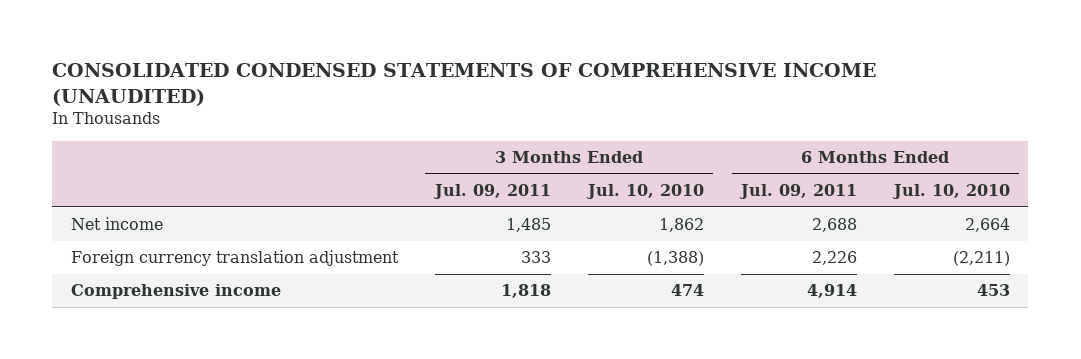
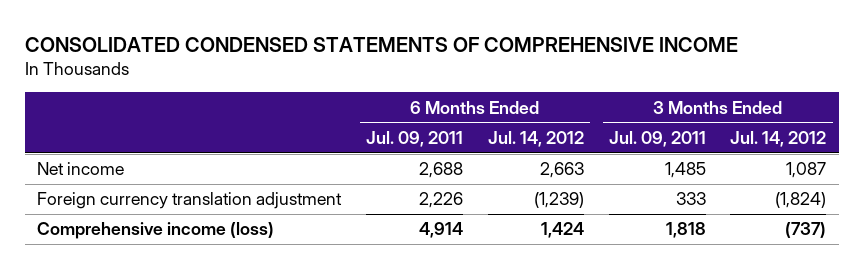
- CONSOLIDATED CONDENSED STATEMENTS OF COMPREHENSIVE INCOME (UNAUDITED)
+ CONSOLIDATED CONDENSED STATEMENTS OF COMPREHENSIVE INCOME
- | 3 Months Ended Jul. 09, 2011 | 3 Months Ended Jul. 10, 2010 | 6 Months Ended Jul. 09, 2011 | 6 Months Ended Jul. 10, 2010
+ | 6 Months Ended Jul. 09, 2011 | 6 Months Ended Jul. 14, 2012 | 3 Months Ended Jul. 09, 2011 | 3 Months Ended Jul. 14, 2012
- Comprehensive income | 1,818 | 474 | 4,914 | 453
+ Comprehensive income (loss) | 4,914 | 1,424 | 1,818 | (737)

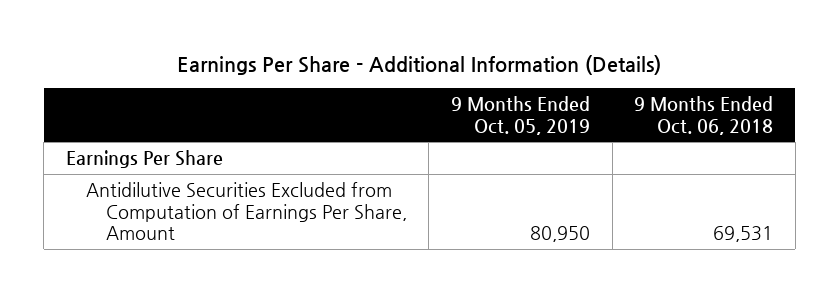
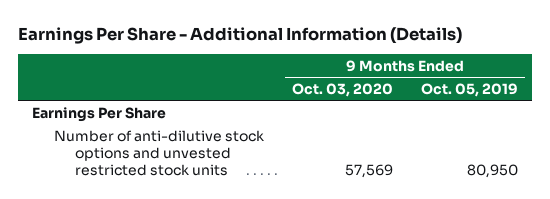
- | 9 Months Ended Oct. 05, 2019 | 9 Months Ended Oct. 06, 2018
+ | 9 Months Ended Oct. 03, 2020 | 9 Months Ended Oct. 05, 2019
- Antidilutive Securities Excluded from Computation of Earnings Per Share, Amount | 80,950 | 69,531
+ Number of anti-dilutive stock options and unvested restricted stock units | 57,569 | 80,950

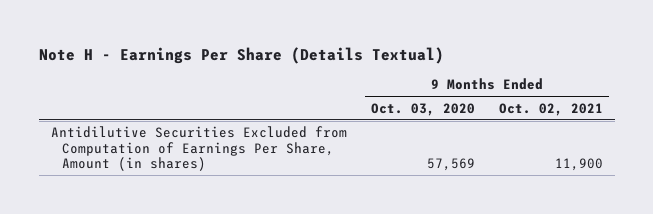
- Earnings Per Share - Additional Information (Details)
+ Note H - Earnings Per Share (Details Textual)
- | 9 Months Ended Oct. 03, 2020 | 9 Months Ended Oct. 05, 2019
+ | 9 Months Ended Oct. 03, 2020 | 9 Months Ended Oct. 02, 2021
- Earnings Per Share
- Number of anti-dilutive stock options and unvested restricted stock units | 57,569 | 80,950
+ Antidilutive Securities Excluded from Computation of Earnings Per Share, Amount (in shares) | 57,569 | 11,900

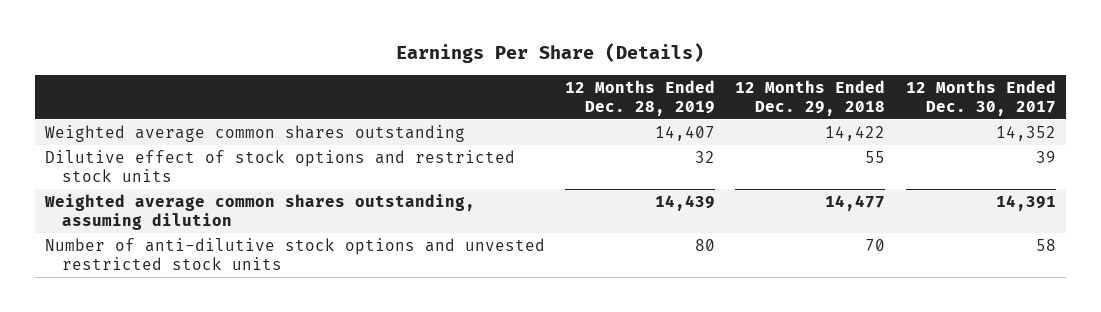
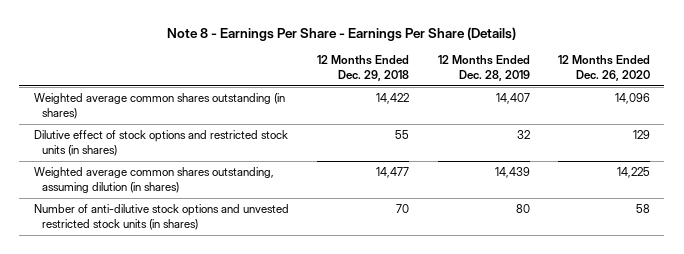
- Earnings Per Share (Details)
+ Note 8 - Earnings Per Share - Earnings Per Share (Details)
- | 12 Months Ended Dec. 28, 2019 | 12 Months Ended Dec. 29, 2018 | 12 Months Ended Dec. 30, 2017
+ | 12 Months Ended Dec. 29, 2018 | 12 Months Ended Dec. 28, 2019 | 12 Months Ended Dec. 26, 2020
- Weighted average common shares outstanding | 14,407 | 14,422 | 14,352
- Dilutive effect of stock options and restricted stock units | 32 | 55 | 39
- Weighted average common shares outstanding, assuming dilution | 14,439 | 14,477 | 14,391
- Number of anti-dilutive stock options and unvested restricted stock units | 80 | 70 | 58
+ Weighted average common shares outstanding (in shares) | 14,422 | 14,407 | 14,096
+ Dilutive effect of stock options and restricted stock units (in shares) | 55 | 32 | 129
+ Weighted average common shares outstanding, assuming dilution (in shares) | 14,477 | 14,439 | 14,225
+ Number of anti-dilutive stock options and unvested restricted stock units (in shares) | 70 | 80 | 58

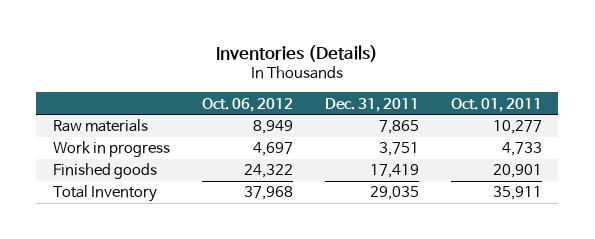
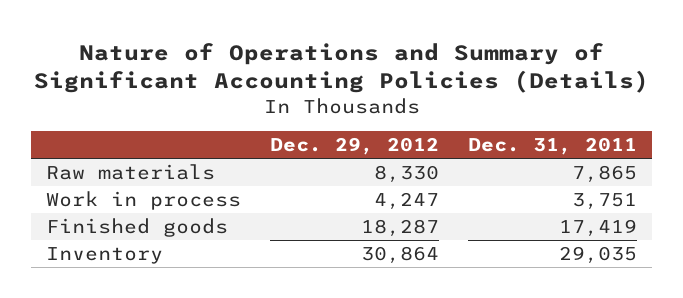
- Inventories (Details)
+ Nature of Operations and Summary of Significant Accounting Policies (Details)
- | Oct. 06, 2012 | Dec. 31, 2011 | Oct. 01, 2011
+ | Dec. 29, 2012 | Dec. 31, 2011
- Work in progress | 4,697 | 3,751 | 4,733
+ Work in process | 4,247 | 3,751
- Total Inventory | 37,968 | 29,035 | 35,911
+ Inventory | 30,864 | 29,035

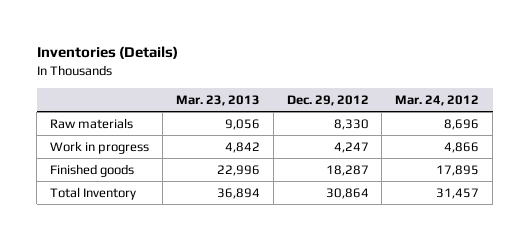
- Nature of Operations and Summary of Significant Accounting Policies (Details)
+ Inventories (Details)
- | Dec. 29, 2012 | Dec. 31, 2011
+ | Mar. 23, 2013 | Dec. 29, 2012 | Mar. 24, 2012
- Work in process | 4,247 | 3,751
+ Work in progress | 4,842 | 4,247 | 4,866
- Inventory | 30,864 | 29,035
+ Total Inventory | 36,894 | 30,864 | 31,457

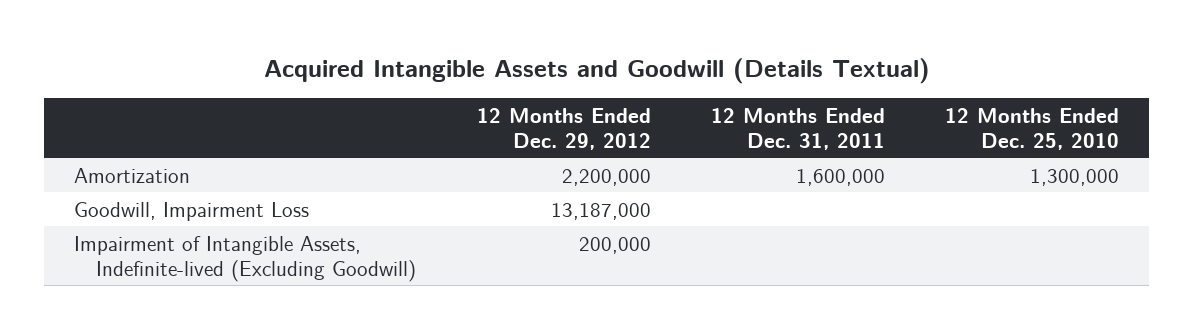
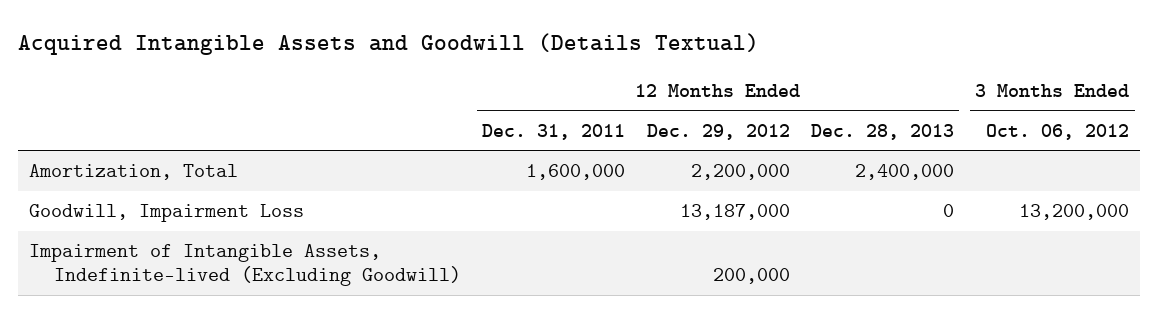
- | 12 Months Ended Dec. 29, 2012 | 12 Months Ended Dec. 31, 2011 | 12 Months Ended Dec. 25, 2010
+ | 12 Months Ended Dec. 31, 2011 | 12 Months Ended Dec. 29, 2012 | 12 Months Ended Dec. 28, 2013 | 3 Months Ended Oct. 06, 2012
- Amortization | 2,200,000 | 1,600,000 | 1,300,000
+ Amortization, Total | 1,600,000 | 2,200,000 | 2,400,000 |

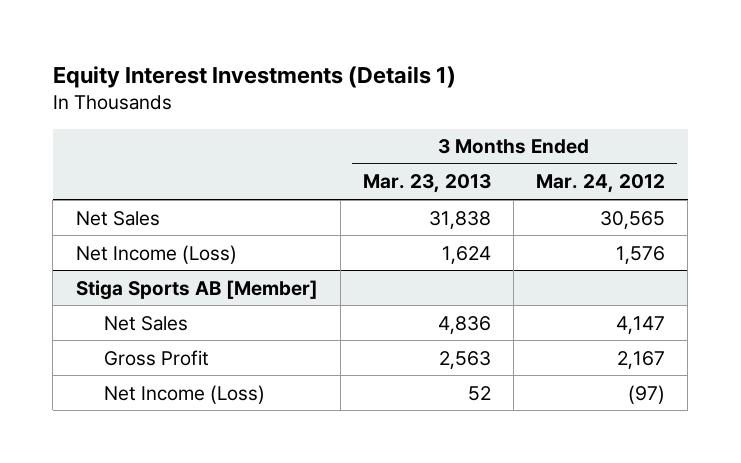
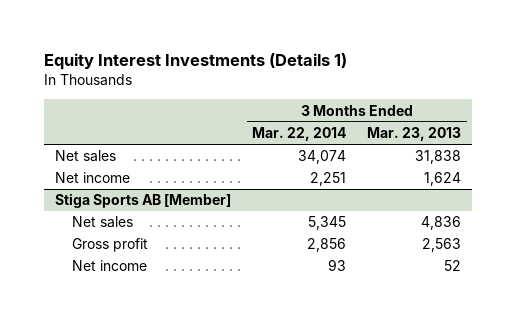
- | 3 Months Ended Mar. 23, 2013 | 3 Months Ended Mar. 24, 2012
+ | 3 Months Ended Mar. 22, 2014 | 3 Months Ended Mar. 23, 2013
- Net Sales | 31,838 | 30,565
- Net Income (Loss) | 1,624 | 1,576
+ Net sales | 34,074 | 31,838
+ Net income | 2,251 | 1,624
@ Stiga Sports AB [Member]
- Net Sales | 4,836 | 4,147
- Gross Profit | 2,563 | 2,167
- Net Income (Loss) | 52 | (97)
+ Net sales | 5,345 | 4,836
+ Gross profit | 2,856 | 2,563
+ Net income | 93 | 52

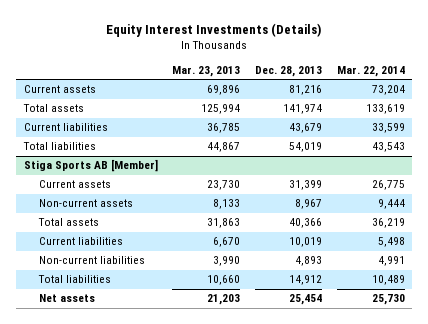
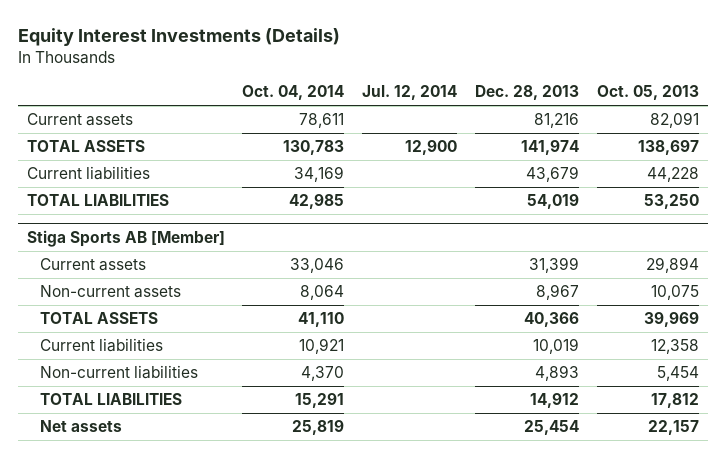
- | Mar. 23, 2013 | Dec. 28, 2013 | Mar. 22, 2014
+ | Oct. 04, 2014 | Jul. 12, 2014 | Dec. 28, 2013 | Oct. 05, 2013
- Total assets | 125,994 | 141,974 | 133,619
+ TOTAL ASSETS | 130,783 | 12,900 | 141,974 | 138,697
- Total liabilities | 44,867 | 54,019 | 43,543
+ TOTAL LIABILITIES | 42,985 | | 54,019 | 53,250
@ Stiga Sports AB [Member]
- Total assets | 31,863 | 40,366 | 36,219
+ TOTAL ASSETS | 41,110 | | 40,366 | 39,969
- Total liabilities | 10,660 | 14,912 | 10,489
+ TOTAL LIABILITIES | 15,291 | | 14,912 | 17,812

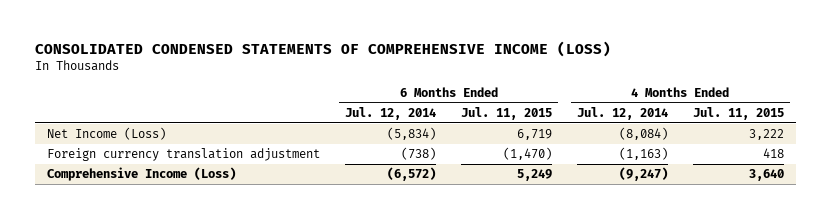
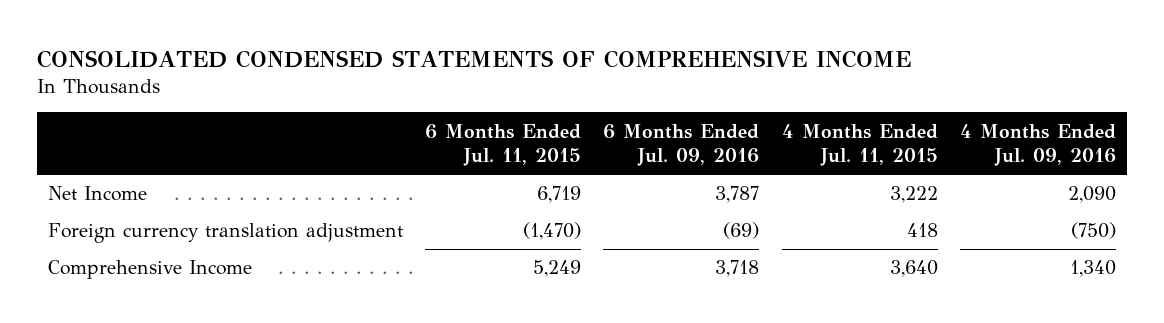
- CONSOLIDATED CONDENSED STATEMENTS OF COMPREHENSIVE INCOME (LOSS)
+ CONSOLIDATED CONDENSED STATEMENTS OF COMPREHENSIVE INCOME
- | 6 Months Ended Jul. 12, 2014 | 6 Months Ended Jul. 11, 2015 | 4 Months Ended Jul. 12, 2014 | 4 Months Ended Jul. 11, 2015
+ | 6 Months Ended Jul. 11, 2015 | 6 Months Ended Jul. 09, 2016 | 4 Months Ended Jul. 11, 2015 | 4 Months Ended Jul. 09, 2016
- Net Income (Loss) | (5,834) | 6,719 | (8,084) | 3,222
+ Net Income | 6,719 | 3,787 | 3,222 | 2,090
- Comprehensive Income (Loss) | (6,572) | 5,249 | (9,247) | 3,640
+ Comprehensive Income | 5,249 | 3,718 | 3,640 | 1,340

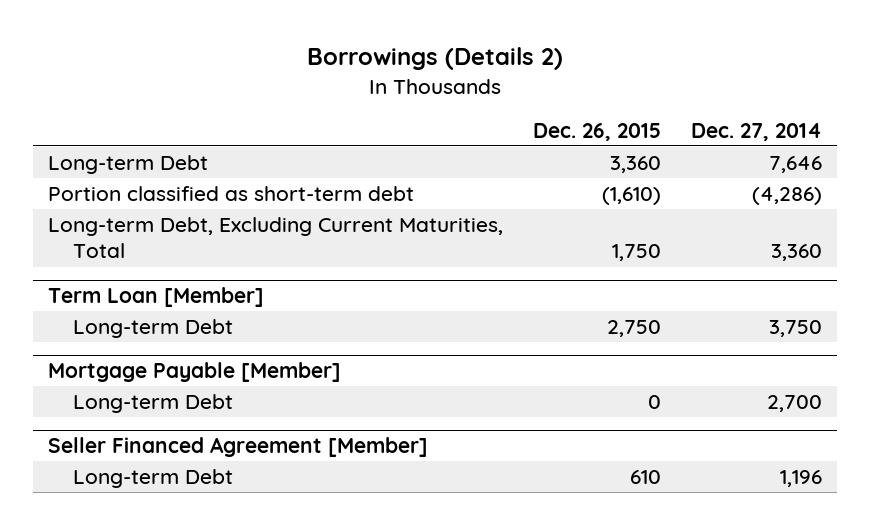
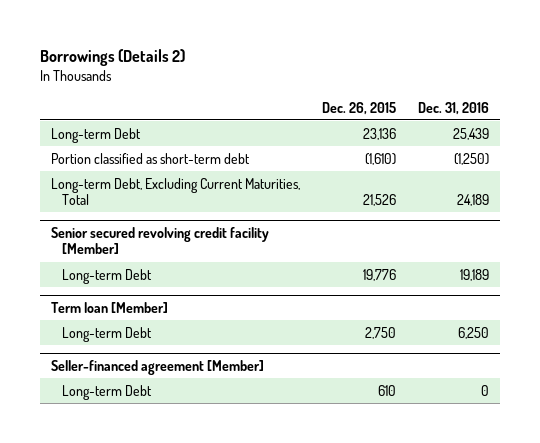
- | Dec. 26, 2015 | Dec. 27, 2014
+ | Dec. 26, 2015 | Dec. 31, 2016
- Long-term Debt | 3,360 | 7,646
+ Long-term Debt | 23,136 | 25,439
- Long-term Debt, Excluding Current Maturities, Total | 1,750 | 3,360
- Term Loan [Member]
+ Long-term Debt, Excluding Current Maturities, Total | 21,526 | 24,189
+ Senior secured revolving credit facility [Member]
+ Long-term Debt | 19,776 | 19,189
+ Term loan [Member]
- Mortgage Payable [Member]
- Long-term Debt | 0 | 2,700
- Seller Financed Agreement [Member]
+ Seller-financed agreement [Member]

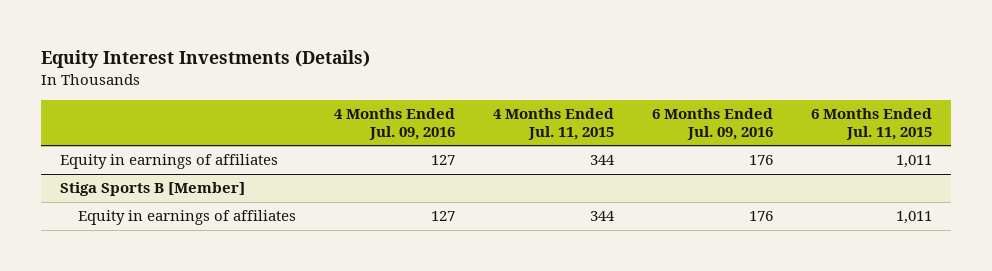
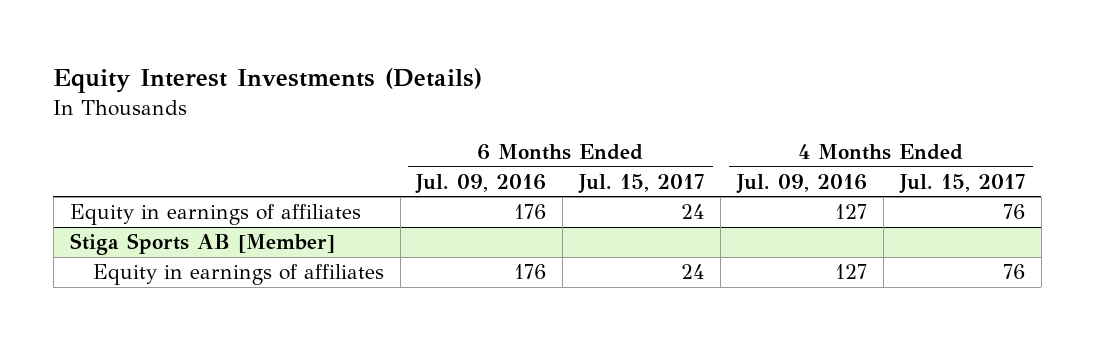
- | 4 Months Ended Jul. 09, 2016 | 4 Months Ended Jul. 11, 2015 | 6 Months Ended Jul. 09, 2016 | 6 Months Ended Jul. 11, 2015
+ | 6 Months Ended Jul. 09, 2016 | 6 Months Ended Jul. 15, 2017 | 4 Months Ended Jul. 09, 2016 | 4 Months Ended Jul. 15, 2017
- Stiga Sports B [Member]
+ Stiga Sports AB [Member]

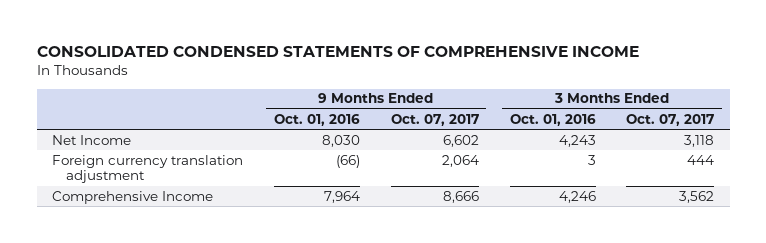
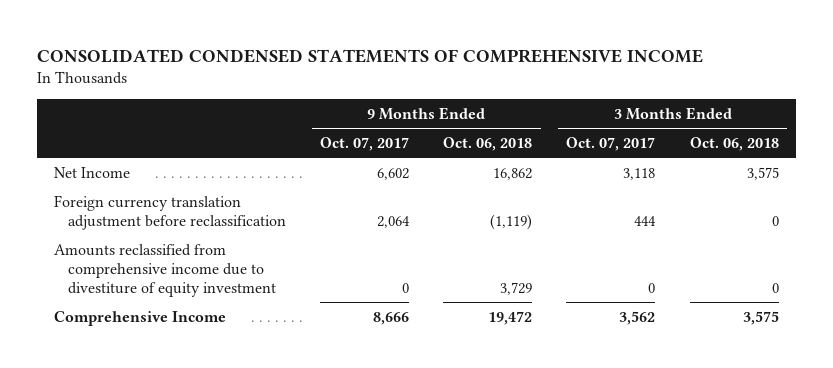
- | 9 Months Ended Oct. 01, 2016 | 9 Months Ended Oct. 07, 2017 | 3 Months Ended Oct. 01, 2016 | 3 Months Ended Oct. 07, 2017
+ | 9 Months Ended Oct. 07, 2017 | 9 Months Ended Oct. 06, 2018 | 3 Months Ended Oct. 07, 2017 | 3 Months Ended Oct. 06, 2018
- Foreign currency translation adjustment | (66) | 2,064 | 3 | 444
+ Foreign currency translation adjustment before reclassification | 2,064 | (1,119) | 444 | 0
+ Amounts reclassified from comprehensive income due to divestiture of equity investment | 0 | 3,729 | 0 | 0

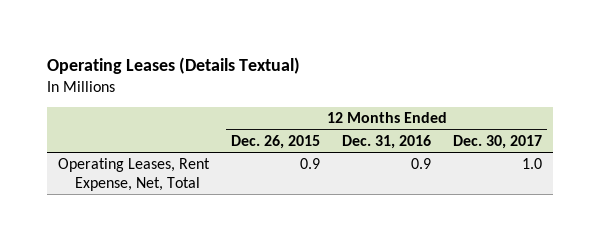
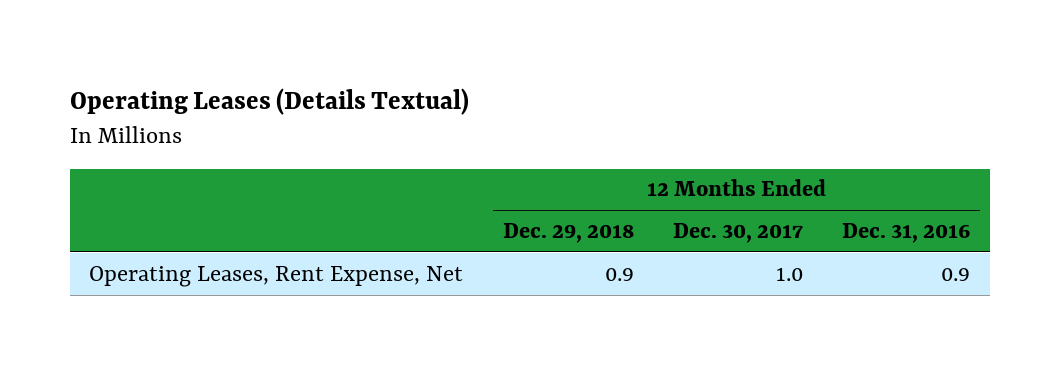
- | 12 Months Ended Dec. 26, 2015 | 12 Months Ended Dec. 31, 2016 | 12 Months Ended Dec. 30, 2017
+ | 12 Months Ended Dec. 29, 2018 | 12 Months Ended Dec. 30, 2017 | 12 Months Ended Dec. 31, 2016
- Operating Leases, Rent Expense, Net, Total | 0.9 | 0.9 | 1.0
+ Operating Leases, Rent Expense, Net | 0.9 | 1.0 | 0.9

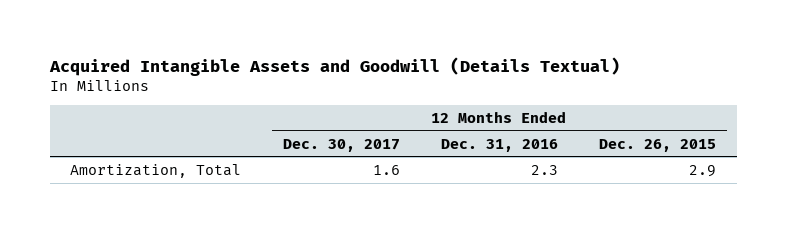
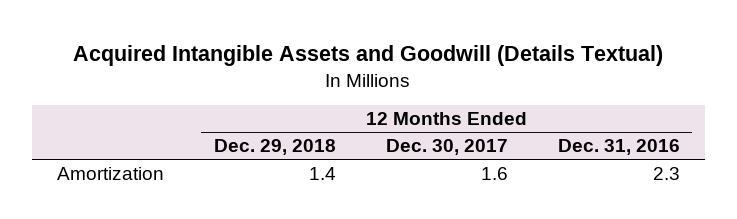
- | 12 Months Ended Dec. 30, 2017 | 12 Months Ended Dec. 31, 2016 | 12 Months Ended Dec. 26, 2015
+ | 12 Months Ended Dec. 29, 2018 | 12 Months Ended Dec. 30, 2017 | 12 Months Ended Dec. 31, 2016
- Amortization, Total | 1.6 | 2.3 | 2.9
+ Amortization | 1.4 | 1.6 | 2.3

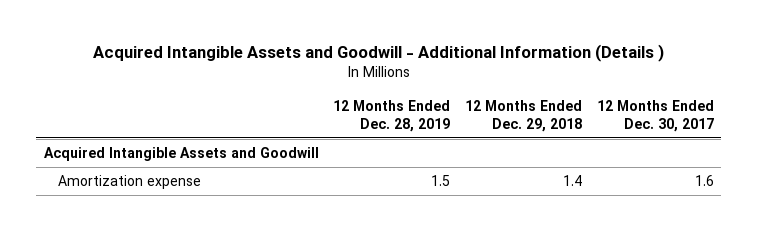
- Acquired Intangible Assets and Goodwill (Details Textual)
+ Acquired Intangible Assets and Goodwill - Additional Information (Details )
- | 12 Months Ended Dec. 29, 2018 | 12 Months Ended Dec. 30, 2017 | 12 Months Ended Dec. 31, 2016
+ | 12 Months Ended Dec. 28, 2019 | 12 Months Ended Dec. 29, 2018 | 12 Months Ended Dec. 30, 2017
- Amortization | 1.4 | 1.6 | 2.3
+ Acquired Intangible Assets and Goodwill
+ Amortization expense | 1.5 | 1.4 | 1.6

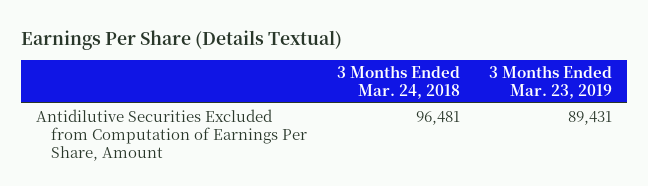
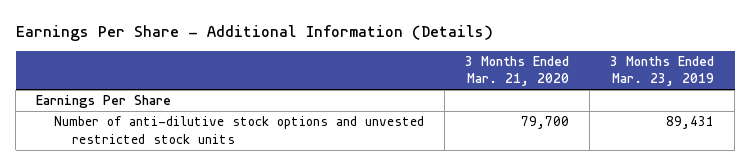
- Earnings Per Share (Details Textual)
+ Earnings Per Share - Additional Information (Details)
- | 3 Months Ended Mar. 24, 2018 | 3 Months Ended Mar. 23, 2019
+ | 3 Months Ended Mar. 21, 2020 | 3 Months Ended Mar. 23, 2019
- Antidilutive Securities Excluded from Computation of Earnings Per Share, Amount | 96,481 | 89,431
+ Earnings Per Share
+ Number of anti-dilutive stock options and unvested restricted stock units | 79,700 | 89,431

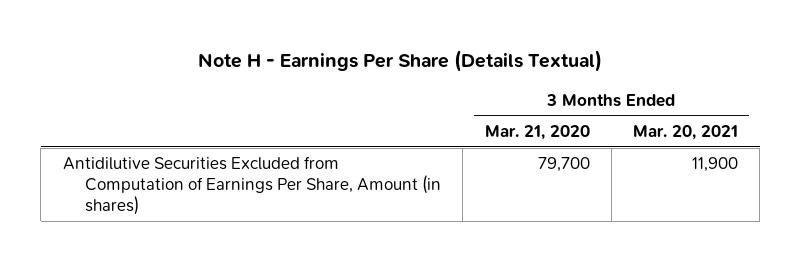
- Earnings Per Share - Additional Information (Details)
+ Note H - Earnings Per Share (Details Textual)
- | 3 Months Ended Mar. 21, 2020 | 3 Months Ended Mar. 23, 2019
+ | 3 Months Ended Mar. 21, 2020 | 3 Months Ended Mar. 20, 2021
- Earnings Per Share
- Number of anti-dilutive stock options and unvested restricted stock units | 79,700 | 89,431
+ Antidilutive Securities Excluded from Computation of Earnings Per Share, Amount (in shares) | 79,700 | 11,900

